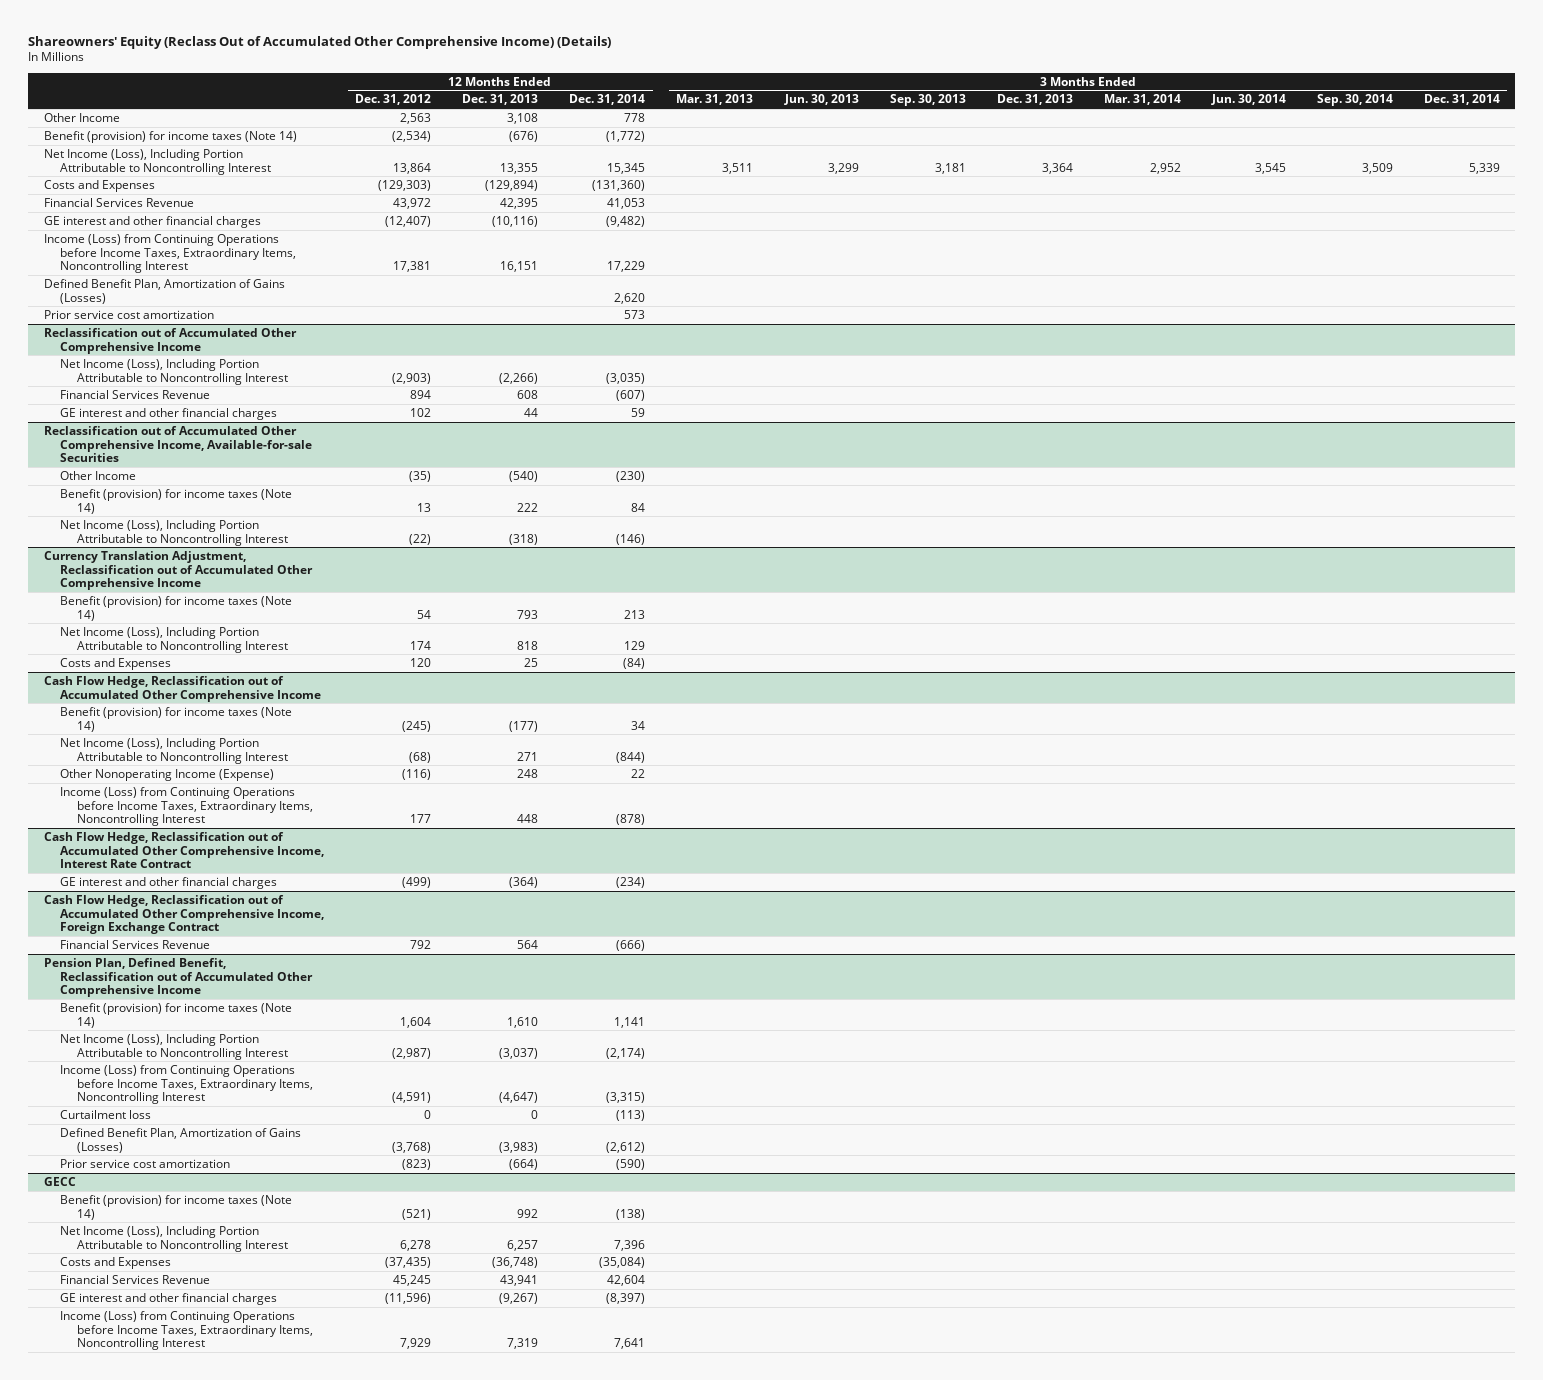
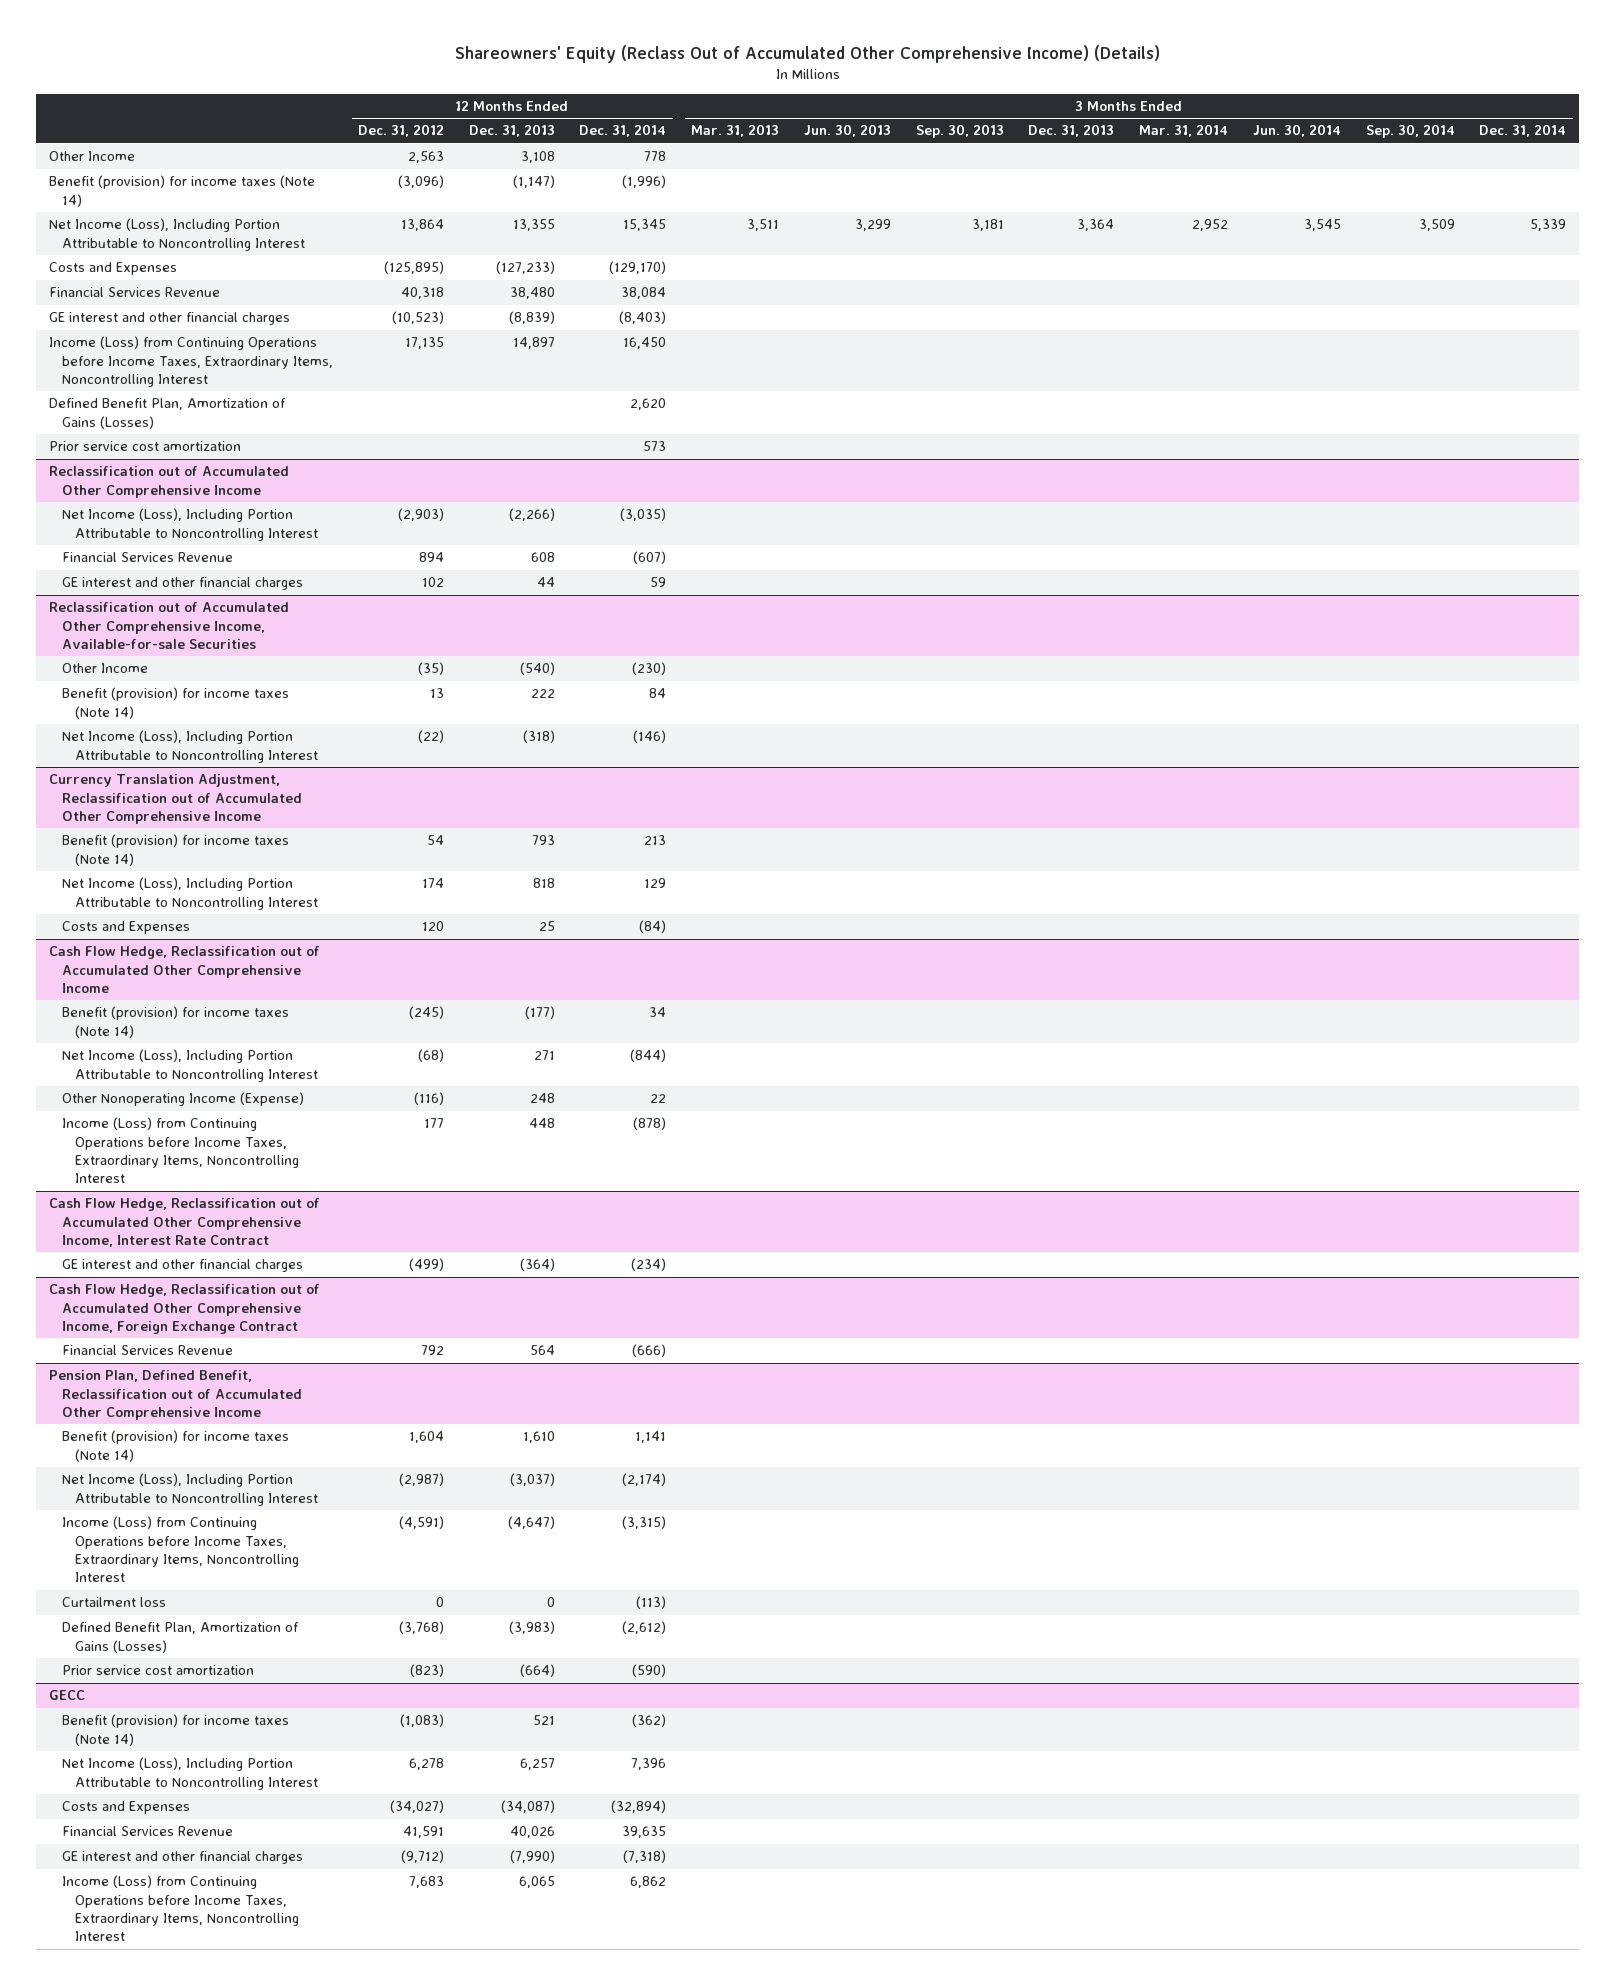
- Benefit (provision) for income taxes (Note 14) | (2,534) | (676) | (1,772) | | | | | | | |
+ Benefit (provision) for income taxes (Note 14) | (3,096) | (1,147) | (1,996) | | | | | | | |
- Costs and Expenses | (129,303) | (129,894) | (131,360) | | | | | | | |
- Financial Services Revenue | 43,972 | 42,395 | 41,053 | | | | | | | |
- GE interest and other financial charges | (12,407) | (10,116) | (9,482) | | | | | | | |
- Income (Loss) from Continuing Operations before Income Taxes, Extraordinary Items, Noncontrolling Interest | 17,381 | 16,151 | 17,229 | | | | | | | |
+ Costs and Expenses | (125,895) | (127,233) | (129,170) | | | | | | | |
+ Financial Services Revenue | 40,318 | 38,480 | 38,084 | | | | | | | |
+ GE interest and other financial charges | (10,523) | (8,839) | (8,403) | | | | | | | |
+ Income (Loss) from Continuing Operations before Income Taxes, Extraordinary Items, Noncontrolling Interest | 17,135 | 14,897 | 16,450 | | | | | | | |
@ GECC
- Benefit (provision) for income taxes (Note 14) | (521) | 992 | (138) | | | | | | | |
+ Benefit (provision) for income taxes (Note 14) | (1,083) | 521 | (362) | | | | | | | |
- Costs and Expenses | (37,435) | (36,748) | (35,084) | | | | | | | |
- Financial Services Revenue | 45,245 | 43,941 | 42,604 | | | | | | | |
- GE interest and other financial charges | (11,596) | (9,267) | (8,397) | | | | | | | |
- Income (Loss) from Continuing Operations before Income Taxes, Extraordinary Items, Noncontrolling Interest | 7,929 | 7,319 | 7,641 | | | | | | | |
+ Costs and Expenses | (34,027) | (34,087) | (32,894) | | | | | | | |
+ Financial Services Revenue | 41,591 | 40,026 | 39,635 | | | | | | | |
+ GE interest and other financial charges | (9,712) | (7,990) | (7,318) | | | | | | | |
+ Income (Loss) from Continuing Operations before Income Taxes, Extraordinary Items, Noncontrolling Interest | 7,683 | 6,065 | 6,862 | | | | | | | |

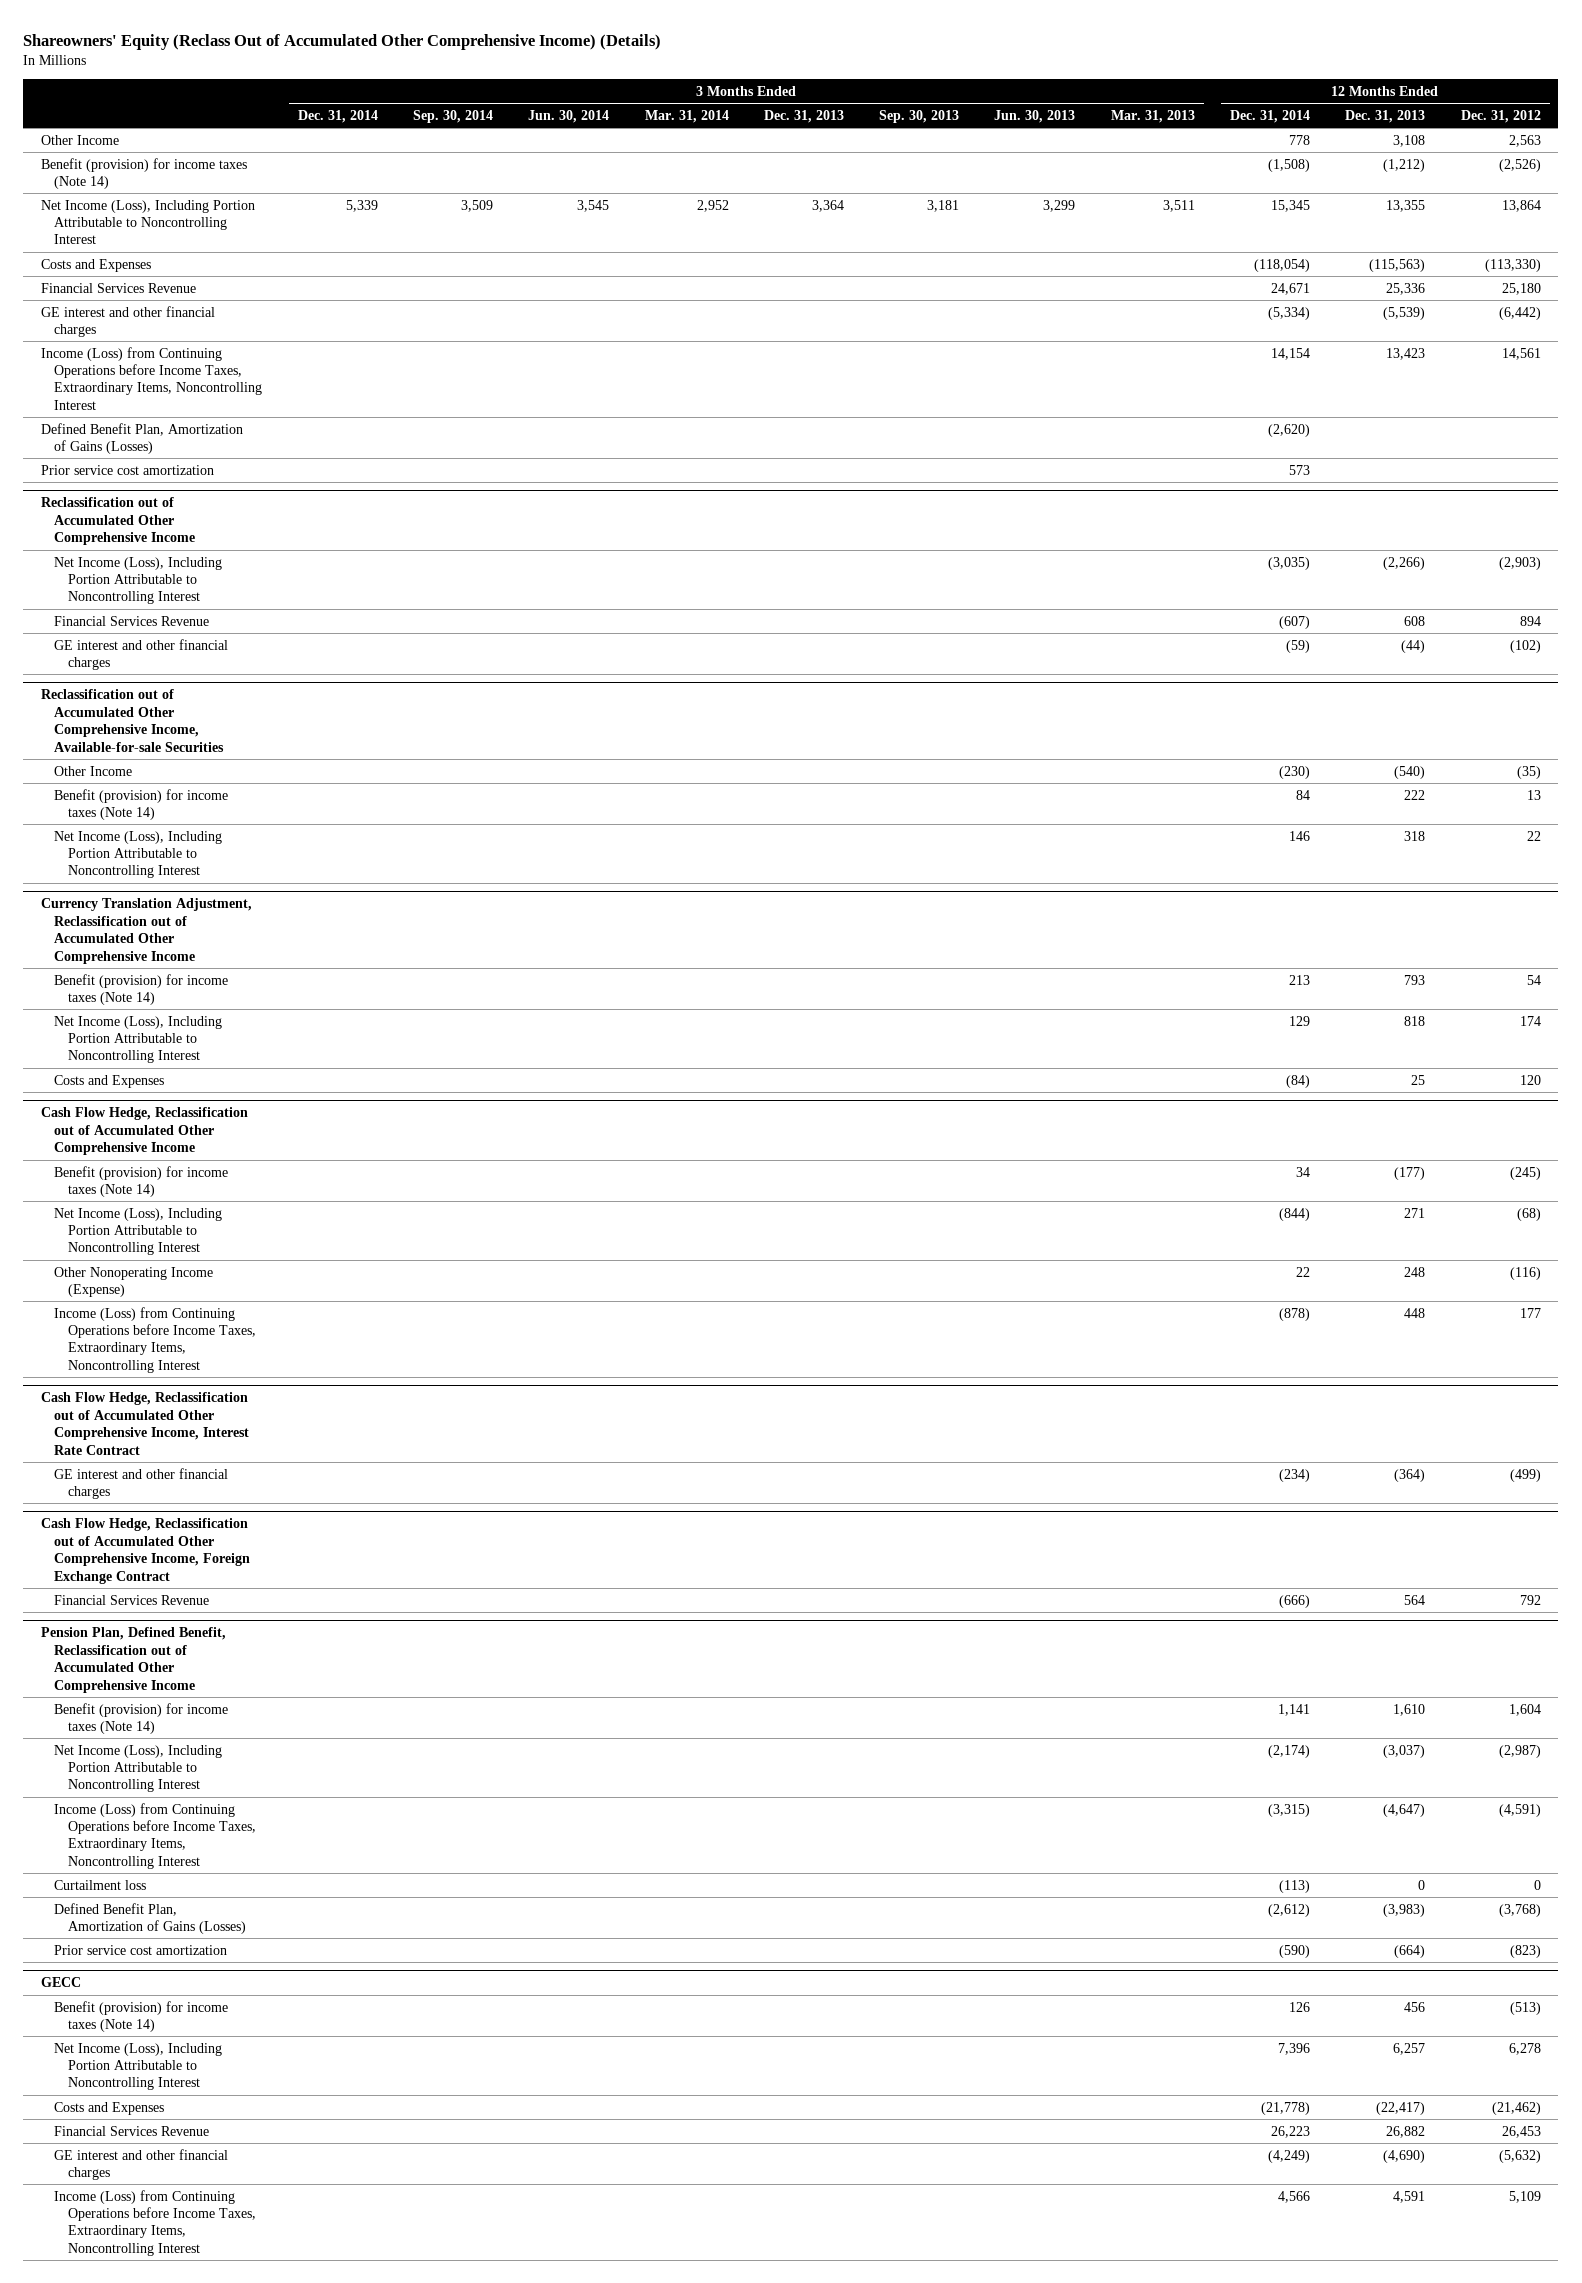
- | 12 Months Ended Dec. 31, 2012 | 12 Months Ended Dec. 31, 2013 | 12 Months Ended Dec. 31, 2014 | 3 Months Ended Mar. 31, 2013 | 3 Months Ended Jun. 30, 2013 | 3 Months Ended Sep. 30, 2013 | 3 Months Ended Dec. 31, 2013 | 3 Months Ended Mar. 31, 2014 | 3 Months Ended Jun. 30, 2014 | 3 Months Ended Sep. 30, 2014 | 3 Months Ended Dec. 31, 2014
+ | 3 Months Ended Dec. 31, 2014 | 3 Months Ended Sep. 30, 2014 | 3 Months Ended Jun. 30, 2014 | 3 Months Ended Mar. 31, 2014 | 3 Months Ended Dec. 31, 2013 | 3 Months Ended Sep. 30, 2013 | 3 Months Ended Jun. 30, 2013 | 3 Months Ended Mar. 31, 2013 | 12 Months Ended Dec. 31, 2014 | 12 Months Ended Dec. 31, 2013 | 12 Months Ended Dec. 31, 2012
- Benefit (provision) for income taxes (Note 14) | (3,096) | (1,147) | (1,996) | | | | | | | |
+ Benefit (provision) for income taxes (Note 14) | | | | | | | | | (1,508) | (1,212) | (2,526)
- Costs and Expenses | (125,895) | (127,233) | (129,170) | | | | | | | |
- Financial Services Revenue | 40,318 | 38,480 | 38,084 | | | | | | | |
- GE interest and other financial charges | (10,523) | (8,839) | (8,403) | | | | | | | |
- Income (Loss) from Continuing Operations before Income Taxes, Extraordinary Items, Noncontrolling Interest | 17,135 | 14,897 | 16,450 | | | | | | | |
- Defined Benefit Plan, Amortization of Gains (Losses) | | | 2,620 | | | | | | | |
+ Costs and Expenses | | | | | | | | | (118,054) | (115,563) | (113,330)
+ Financial Services Revenue | | | | | | | | | 24,671 | 25,336 | 25,180
+ GE interest and other financial charges | | | | | | | | | (5,334) | (5,539) | (6,442)
+ Income (Loss) from Continuing Operations before Income Taxes, Extraordinary Items, Noncontrolling Interest | | | | | | | | | 14,154 | 13,423 | 14,561
+ Defined Benefit Plan, Amortization of Gains (Losses) | | | | | | | | | (2,620) | |
@ Reclassification out of Accumulated Other Comprehensive Income
- GE interest and other financial charges | 102 | 44 | 59 | | | | | | | |
+ GE interest and other financial charges | | | | | | | | | (59) | (44) | (102)
@ Reclassification out of Accumulated Other Comprehensive Income, Available-for-sale Securities
- Net Income (Loss), Including Portion Attributable to Noncontrolling Interest | (22) | (318) | (146) | | | | | | | |
+ Net Income (Loss), Including Portion Attributable to Noncontrolling Interest | | | | | | | | | 146 | 318 | 22
@ GECC
- Benefit (provision) for income taxes (Note 14) | (1,083) | 521 | (362) | | | | | | | |
+ Benefit (provision) for income taxes (Note 14) | | | | | | | | | 126 | 456 | (513)
- Costs and Expenses | (34,027) | (34,087) | (32,894) | | | | | | | |
- Financial Services Revenue | 41,591 | 40,026 | 39,635 | | | | | | | |
- GE interest and other financial charges | (9,712) | (7,990) | (7,318) | | | | | | | |
- Income (Loss) from Continuing Operations before Income Taxes, Extraordinary Items, Noncontrolling Interest | 7,683 | 6,065 | 6,862 | | | | | | | |
+ Costs and Expenses | | | | | | | | | (21,778) | (22,417) | (21,462)
+ Financial Services Revenue | | | | | | | | | 26,223 | 26,882 | 26,453
+ GE interest and other financial charges | | | | | | | | | (4,249) | (4,690) | (5,632)
+ Income (Loss) from Continuing Operations before Income Taxes, Extraordinary Items, Noncontrolling Interest | | | | | | | | | 4,566 | 4,591 | 5,109

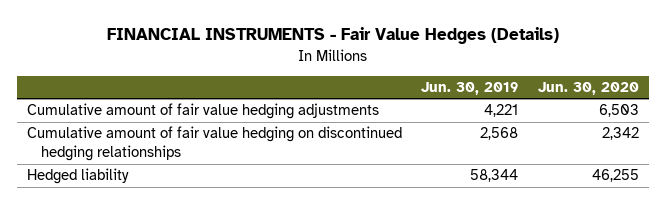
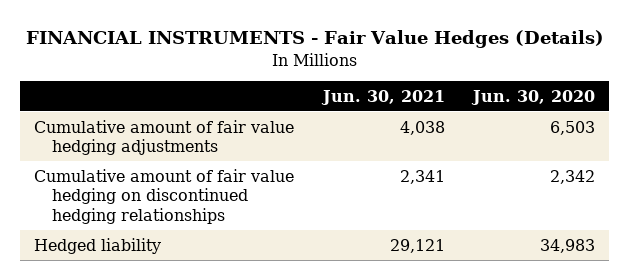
- | Jun. 30, 2019 | Jun. 30, 2020
+ | Jun. 30, 2021 | Jun. 30, 2020
- Hedged liability | 58,344 | 46,255
+ Hedged liability | 29,121 | 34,983

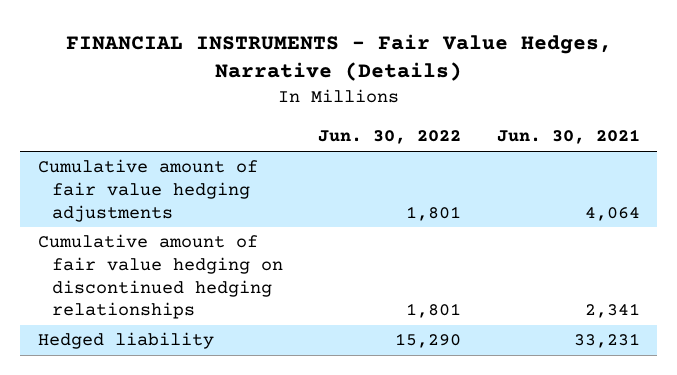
- FINANCIAL INSTRUMENTS - Fair Value Hedges (Details)
+ FINANCIAL INSTRUMENTS - Fair Value Hedges, Narrative (Details)
- | Jun. 30, 2021 | Jun. 30, 2020
+ | Jun. 30, 2022 | Jun. 30, 2021
- Cumulative amount of fair value hedging adjustments | 4,038 | 6,503
+ Cumulative amount of fair value hedging adjustments | 1,801 | 4,064
- Hedged liability | 29,121 | 34,983
+ Hedged liability | 15,290 | 33,231

